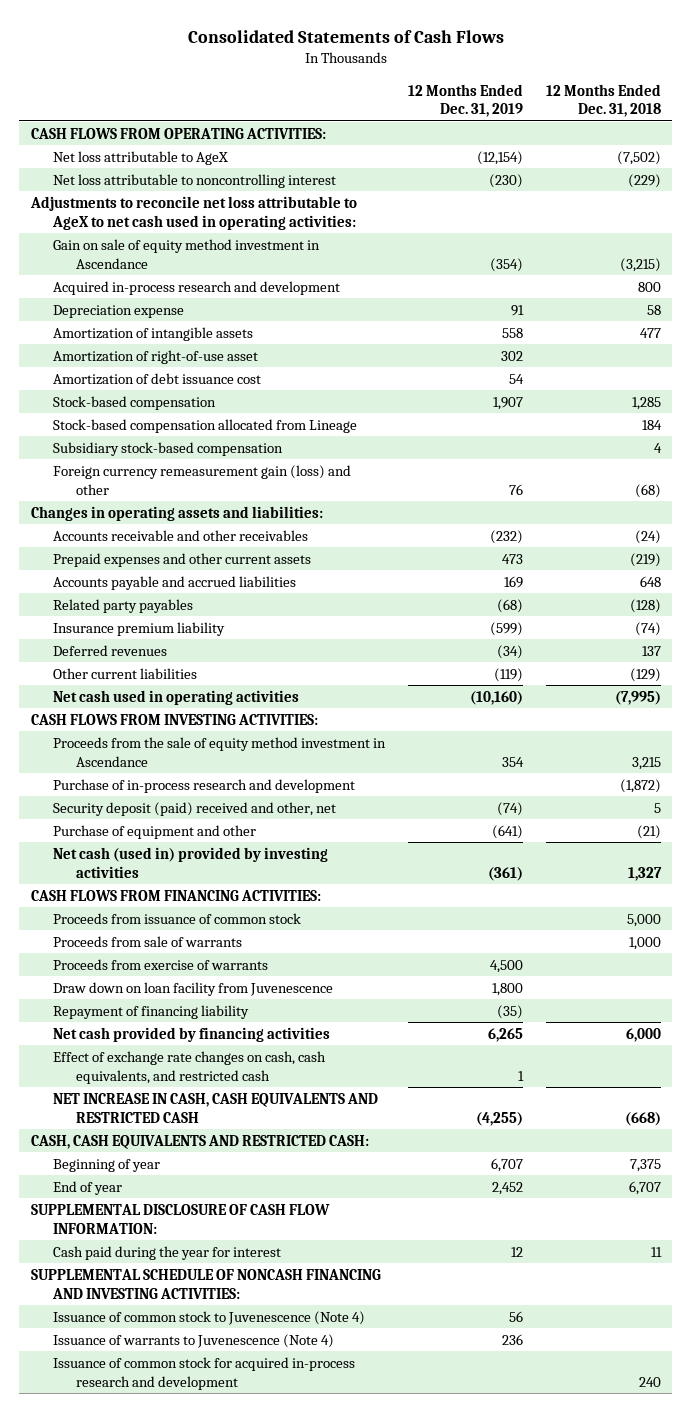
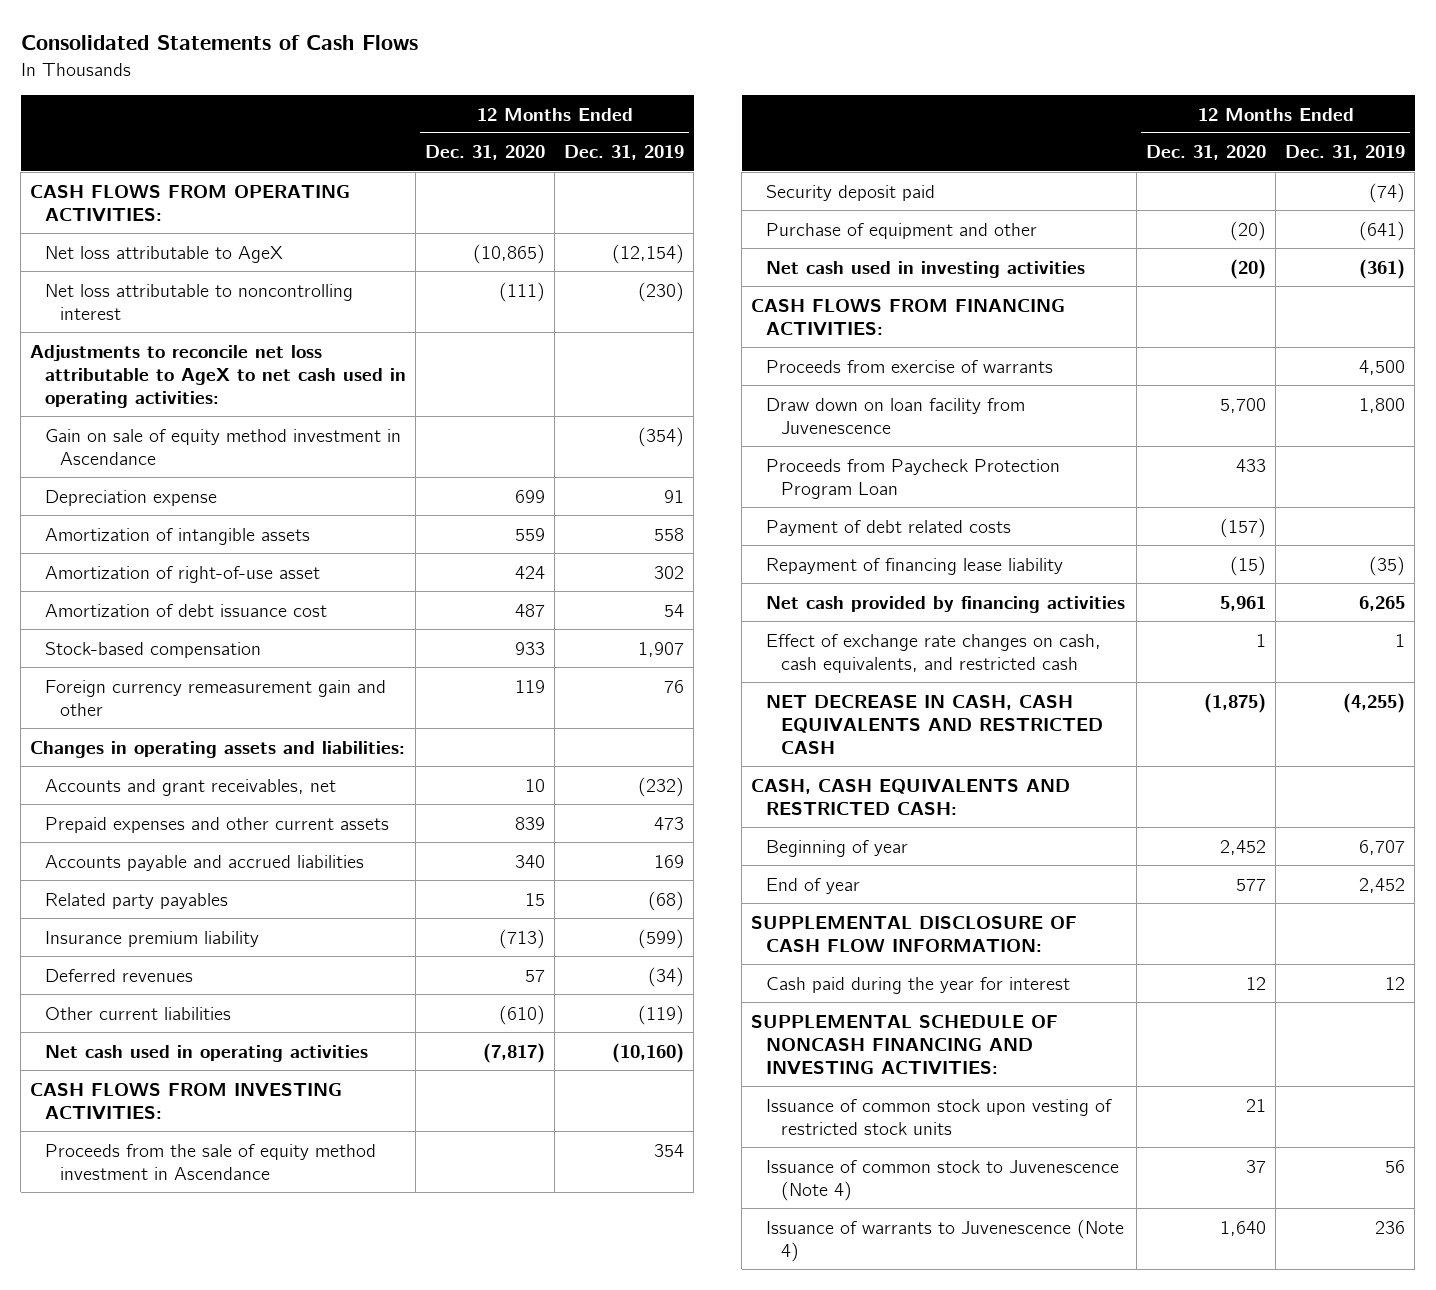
- | 12 Months Ended Dec. 31, 2019 | 12 Months Ended Dec. 31, 2018
+ | 12 Months Ended Dec. 31, 2020 | 12 Months Ended Dec. 31, 2019
- Acquired in-process research and development | | 800
- Stock-based compensation allocated from Lineage | | 184
- Subsidiary stock-based compensation | | 4
- Foreign currency remeasurement gain (loss) and other | 76 | (68)
+ Foreign currency remeasurement gain and other | 119 | 76
- Accounts receivable and other receivables | (232) | (24)
+ Accounts and grant receivables, net | 10 | (232)
- Purchase of in-process research and development | | (1,872)
- Security deposit (paid) received and other, net | (74) | 5
+ Security deposit paid | | (74)
- Net cash (used in) provided by investing activities | (361) | 1,327
+ Net cash used in investing activities | (20) | (361)
- Proceeds from issuance of common stock | | 5,000
- Proceeds from sale of warrants | | 1,000
- Repayment of financing liability | (35) |
+ Proceeds from Paycheck Protection Program Loan | 433 |
+ Payment of debt related costs | (157) |
+ Repayment of financing lease liability | (15) | (35)
- NET INCREASE IN CASH, CASH EQUIVALENTS AND RESTRICTED CASH | (4,255) | (668)
+ NET DECREASE IN CASH, CASH EQUIVALENTS AND RESTRICTED CASH | (1,875) | (4,255)
+ Issuance of common stock upon vesting of restricted stock units | 21 |
- Issuance of common stock for acquired in-process research and development | | 240

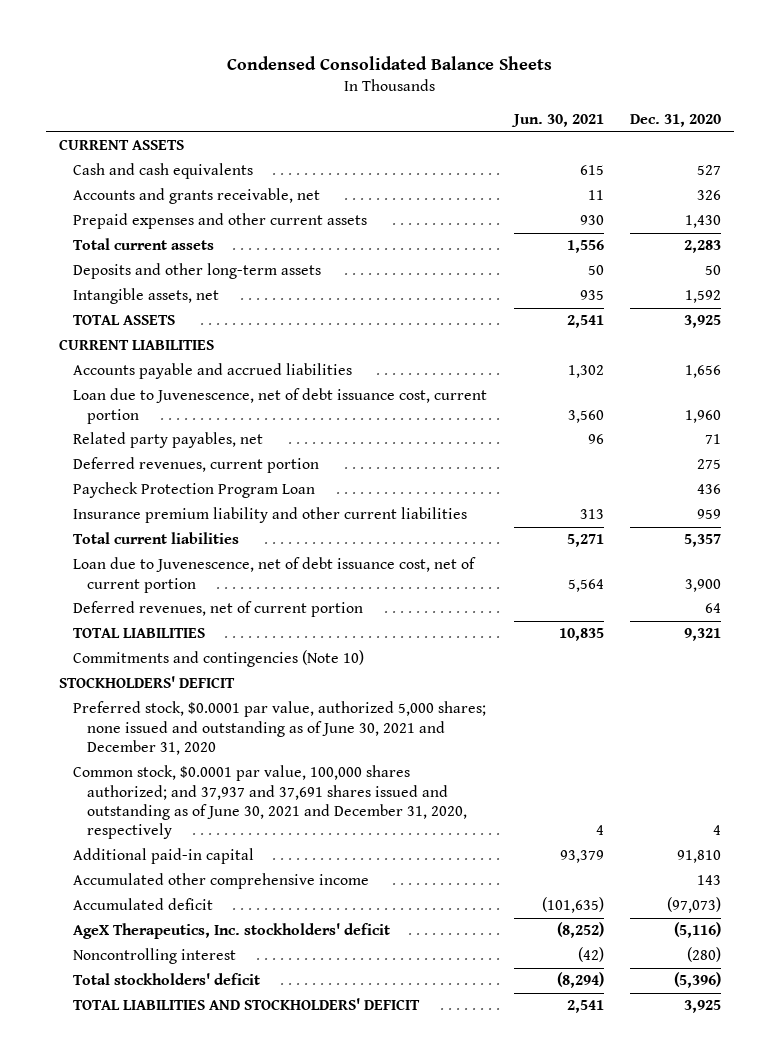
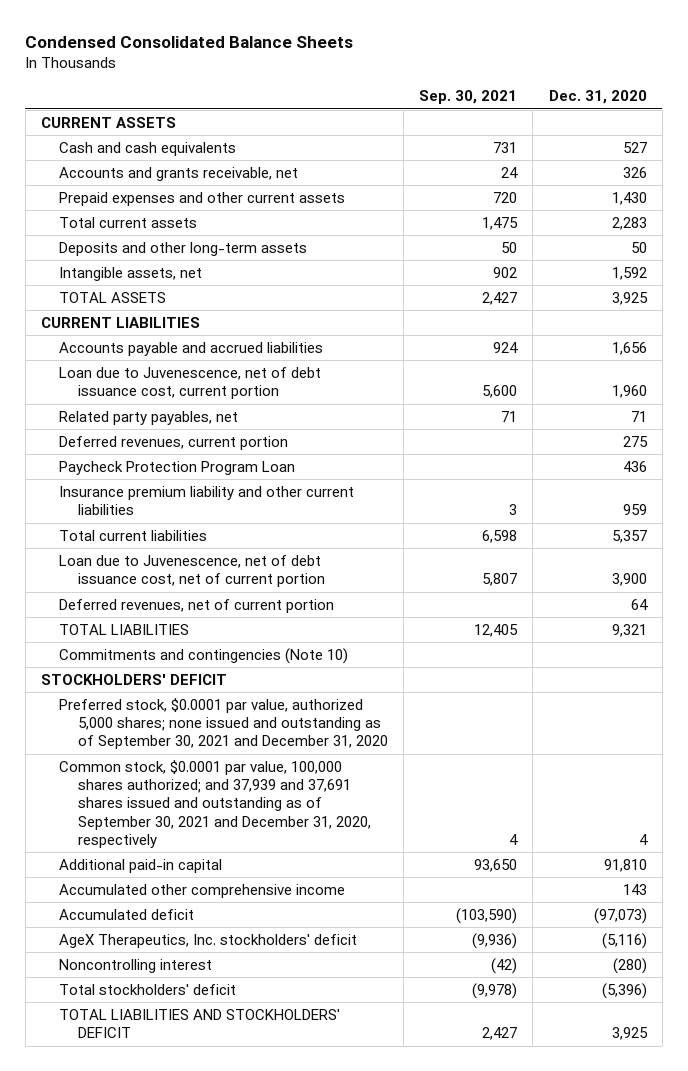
- | Jun. 30, 2021 | Dec. 31, 2020
+ | Sep. 30, 2021 | Dec. 31, 2020
- Preferred stock, $0.0001 par value, authorized 5,000 shares; none issued and outstanding as of June 30, 2021 and December 31, 2020
- Common stock, $0.0001 par value, 100,000 shares authorized; and 37,937 and 37,691 shares issued and outstanding as of June 30, 2021 and December 31, 2020, respectively | 4 | 4
+ Preferred stock, $0.0001 par value, authorized 5,000 shares; none issued and outstanding as of September 30, 2021 and December 31, 2020
+ Common stock, $0.0001 par value, 100,000 shares authorized; and 37,939 and 37,691 shares issued and outstanding as of September 30, 2021 and December 31, 2020, respectively | 4 | 4

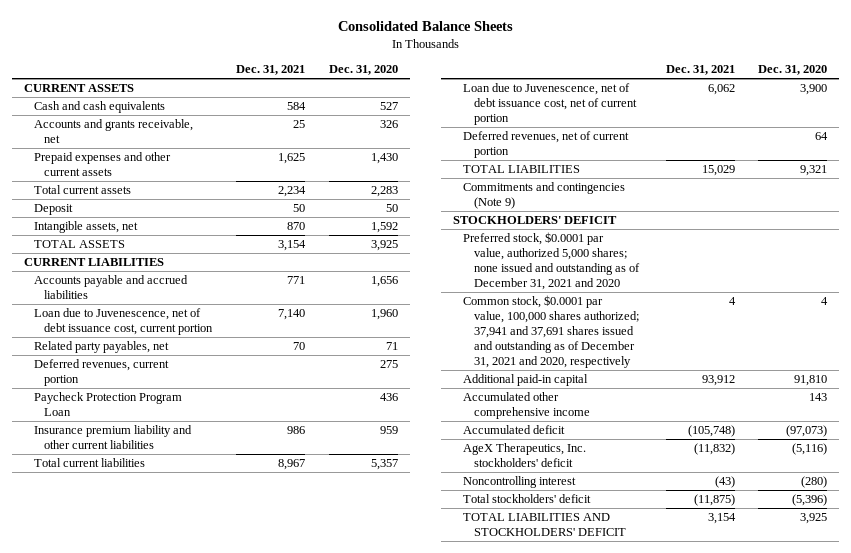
- Condensed Consolidated Balance Sheets
+ Consolidated Balance Sheets
- | Sep. 30, 2021 | Dec. 31, 2020
+ | Dec. 31, 2021 | Dec. 31, 2020
- Deposits and other long-term assets | 50 | 50
+ Deposit | 50 | 50
- Commitments and contingencies (Note 10)
+ Commitments and contingencies (Note 9)
- Preferred stock, $0.0001 par value, authorized 5,000 shares; none issued and outstanding as of September 30, 2021 and December 31, 2020
- Common stock, $0.0001 par value, 100,000 shares authorized; and 37,939 and 37,691 shares issued and outstanding as of September 30, 2021 and December 31, 2020, respectively | 4 | 4
+ Preferred stock, $0.0001 par value, authorized 5,000 shares; none issued and outstanding as of December 31, 2021 and 2020
+ Common stock, $0.0001 par value, 100,000 shares authorized; 37,941 and 37,691 shares issued and outstanding as of December 31, 2021 and 2020, respectively | 4 | 4

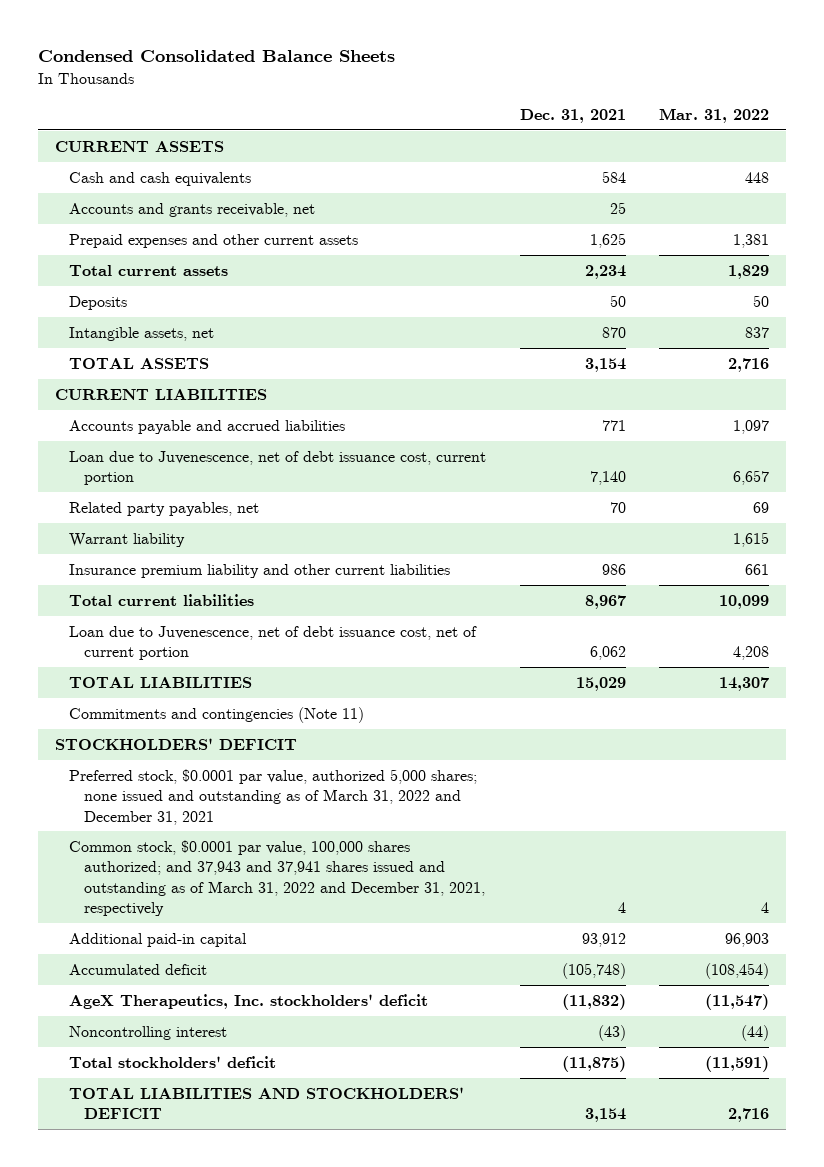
- Consolidated Balance Sheets
+ Condensed Consolidated Balance Sheets
- | Dec. 31, 2021 | Dec. 31, 2020
+ | Dec. 31, 2021 | Mar. 31, 2022
- Deposit | 50 | 50
+ Deposits | 50 | 50
- Deferred revenues, current portion | | 275
- Paycheck Protection Program Loan | | 436
+ Warrant liability | | 1,615
- Deferred revenues, net of current portion | | 64
- Commitments and contingencies (Note 9)
+ Commitments and contingencies (Note 11)
- Preferred stock, $0.0001 par value, authorized 5,000 shares; none issued and outstanding as of December 31, 2021 and 2020
- Common stock, $0.0001 par value, 100,000 shares authorized; 37,941 and 37,691 shares issued and outstanding as of December 31, 2021 and 2020, respectively | 4 | 4
+ Preferred stock, $0.0001 par value, authorized 5,000 shares; none issued and outstanding as of March 31, 2022 and December 31, 2021
+ Common stock, $0.0001 par value, 100,000 shares authorized; and 37,943 and 37,941 shares issued and outstanding as of March 31, 2022 and December 31, 2021, respectively | 4 | 4
- Accumulated other comprehensive income | | 143

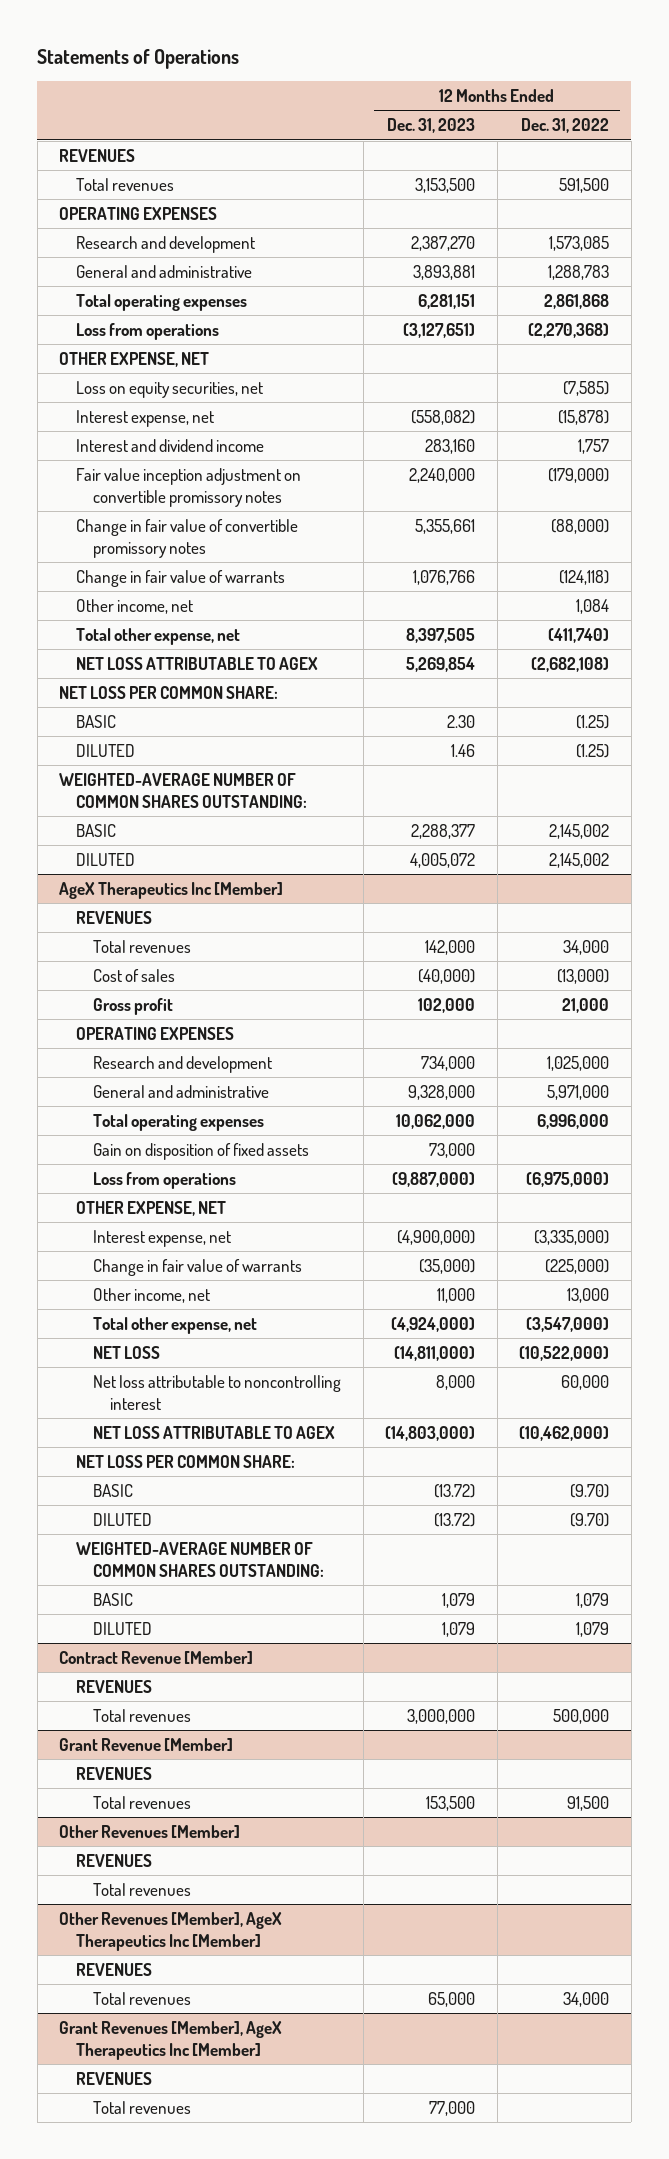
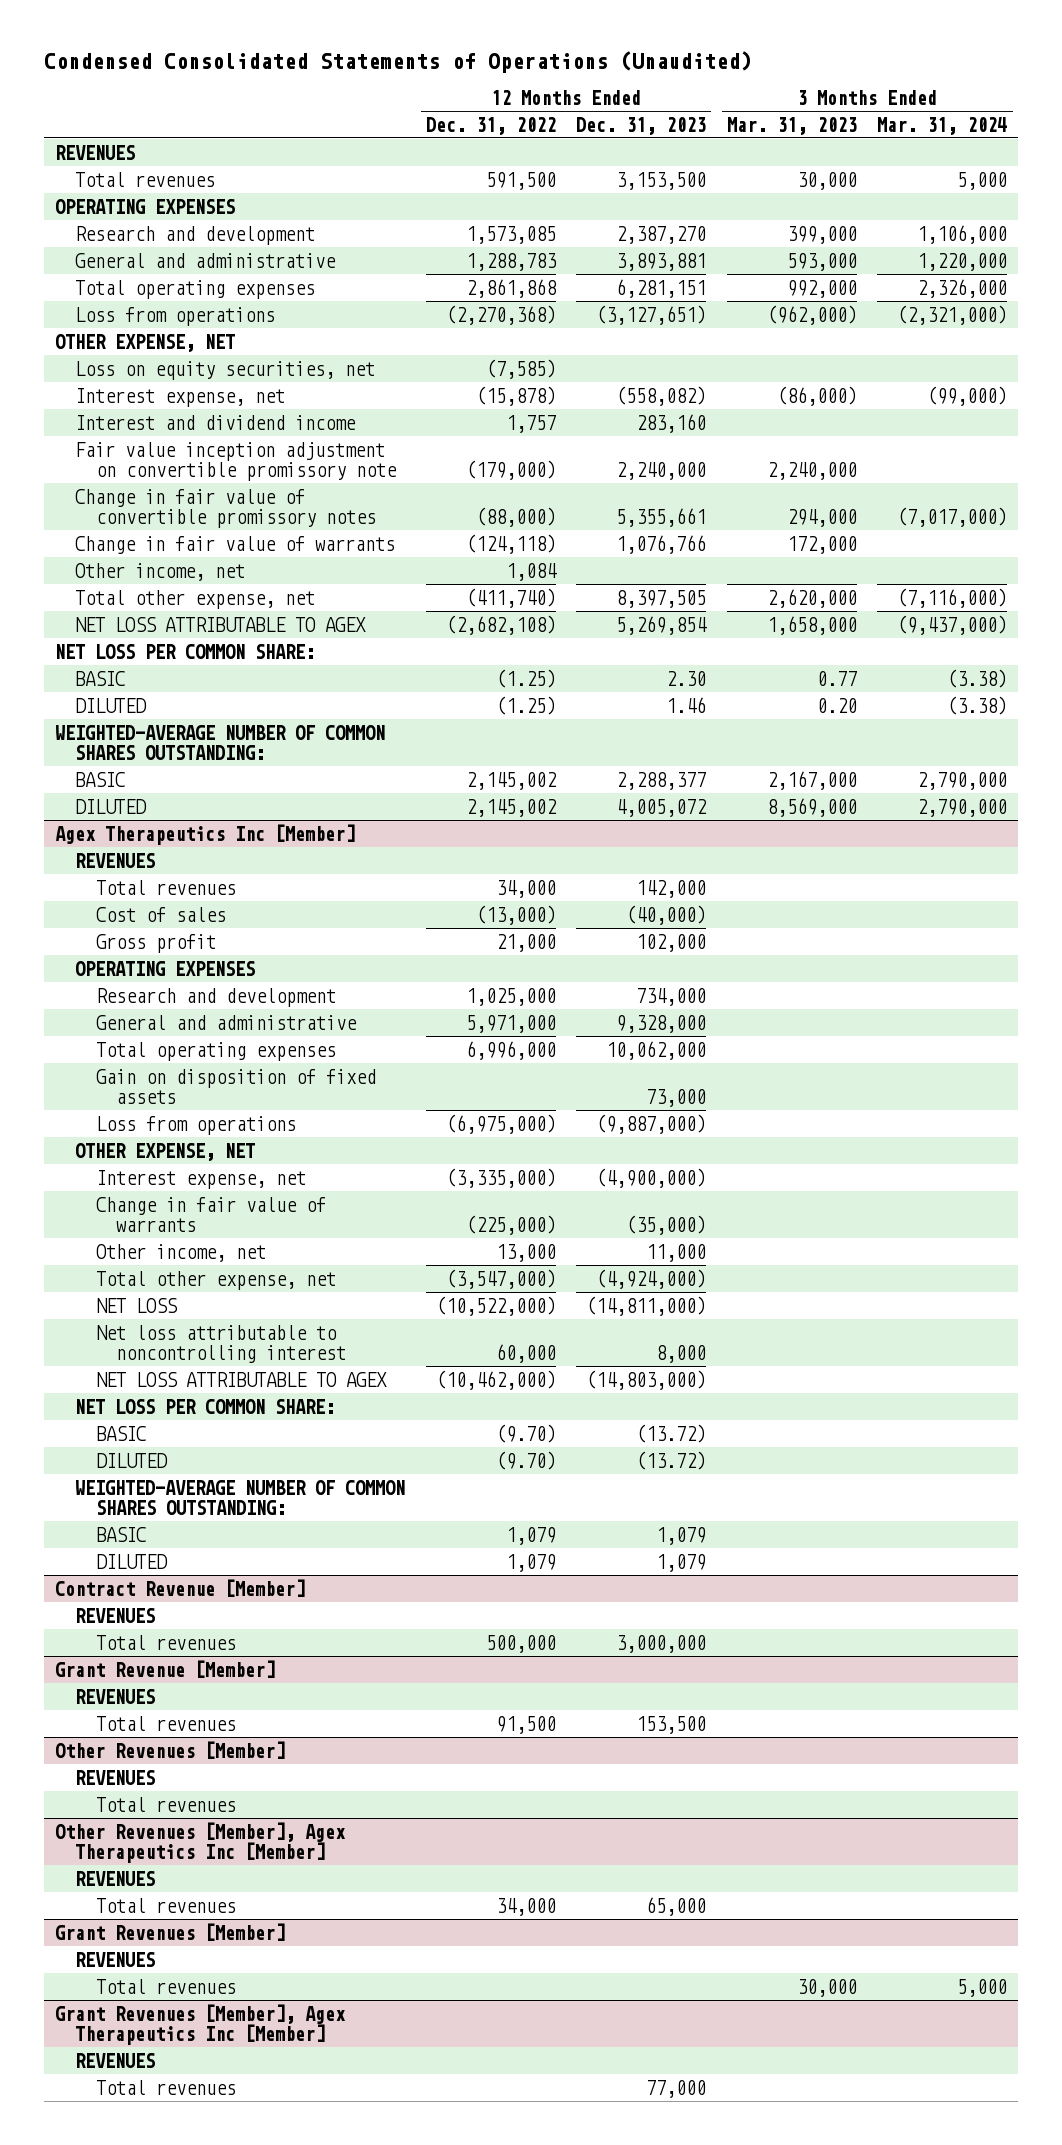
- Statements of Operations
+ Condensed Consolidated Statements of Operations (Unaudited)
- | 12 Months Ended Dec. 31, 2023 | 12 Months Ended Dec. 31, 2022
+ | 12 Months Ended Dec. 31, 2022 | 12 Months Ended Dec. 31, 2023 | 3 Months Ended Mar. 31, 2023 | 3 Months Ended Mar. 31, 2024
- Fair value inception adjustment on convertible promissory notes | 2,240,000 | (179,000)
+ Fair value inception adjustment on convertible promissory note | (179,000) | 2,240,000 | 2,240,000 |
- AgeX Therapeutics Inc [Member]
+ Agex Therapeutics Inc [Member]
- Other Revenues [Member], AgeX Therapeutics Inc [Member]
+ Other Revenues [Member], Agex Therapeutics Inc [Member]
- Grant Revenues [Member], AgeX Therapeutics Inc [Member]
+ Grant Revenues [Member]
+ Total revenues | | | 30,000 | 5,000
+ Grant Revenues [Member], Agex Therapeutics Inc [Member]
+ REVENUES

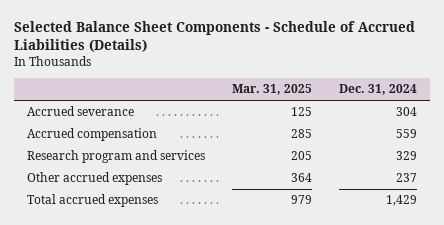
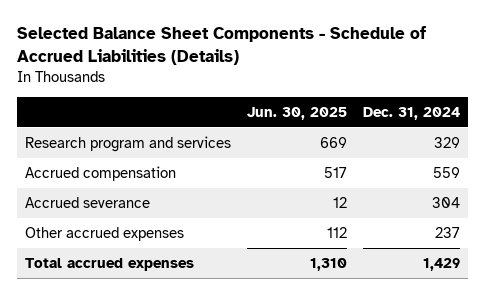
- | Mar. 31, 2025 | Dec. 31, 2024
+ | Jun. 30, 2025 | Dec. 31, 2024
moved down: Accrued compensation | 517 | 559
moved down: Accrued severance | 12 | 304

